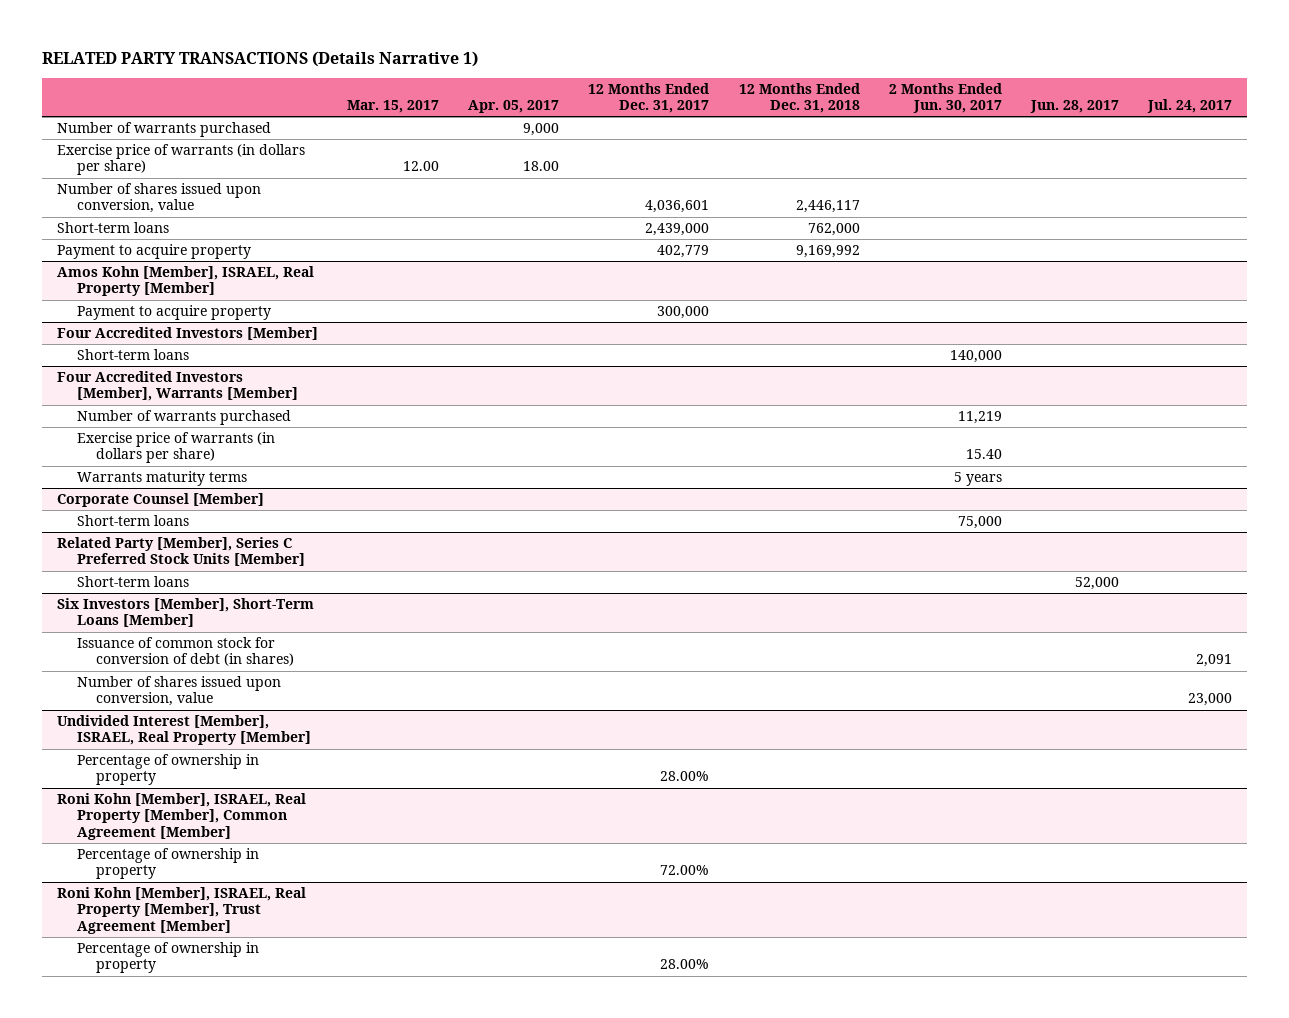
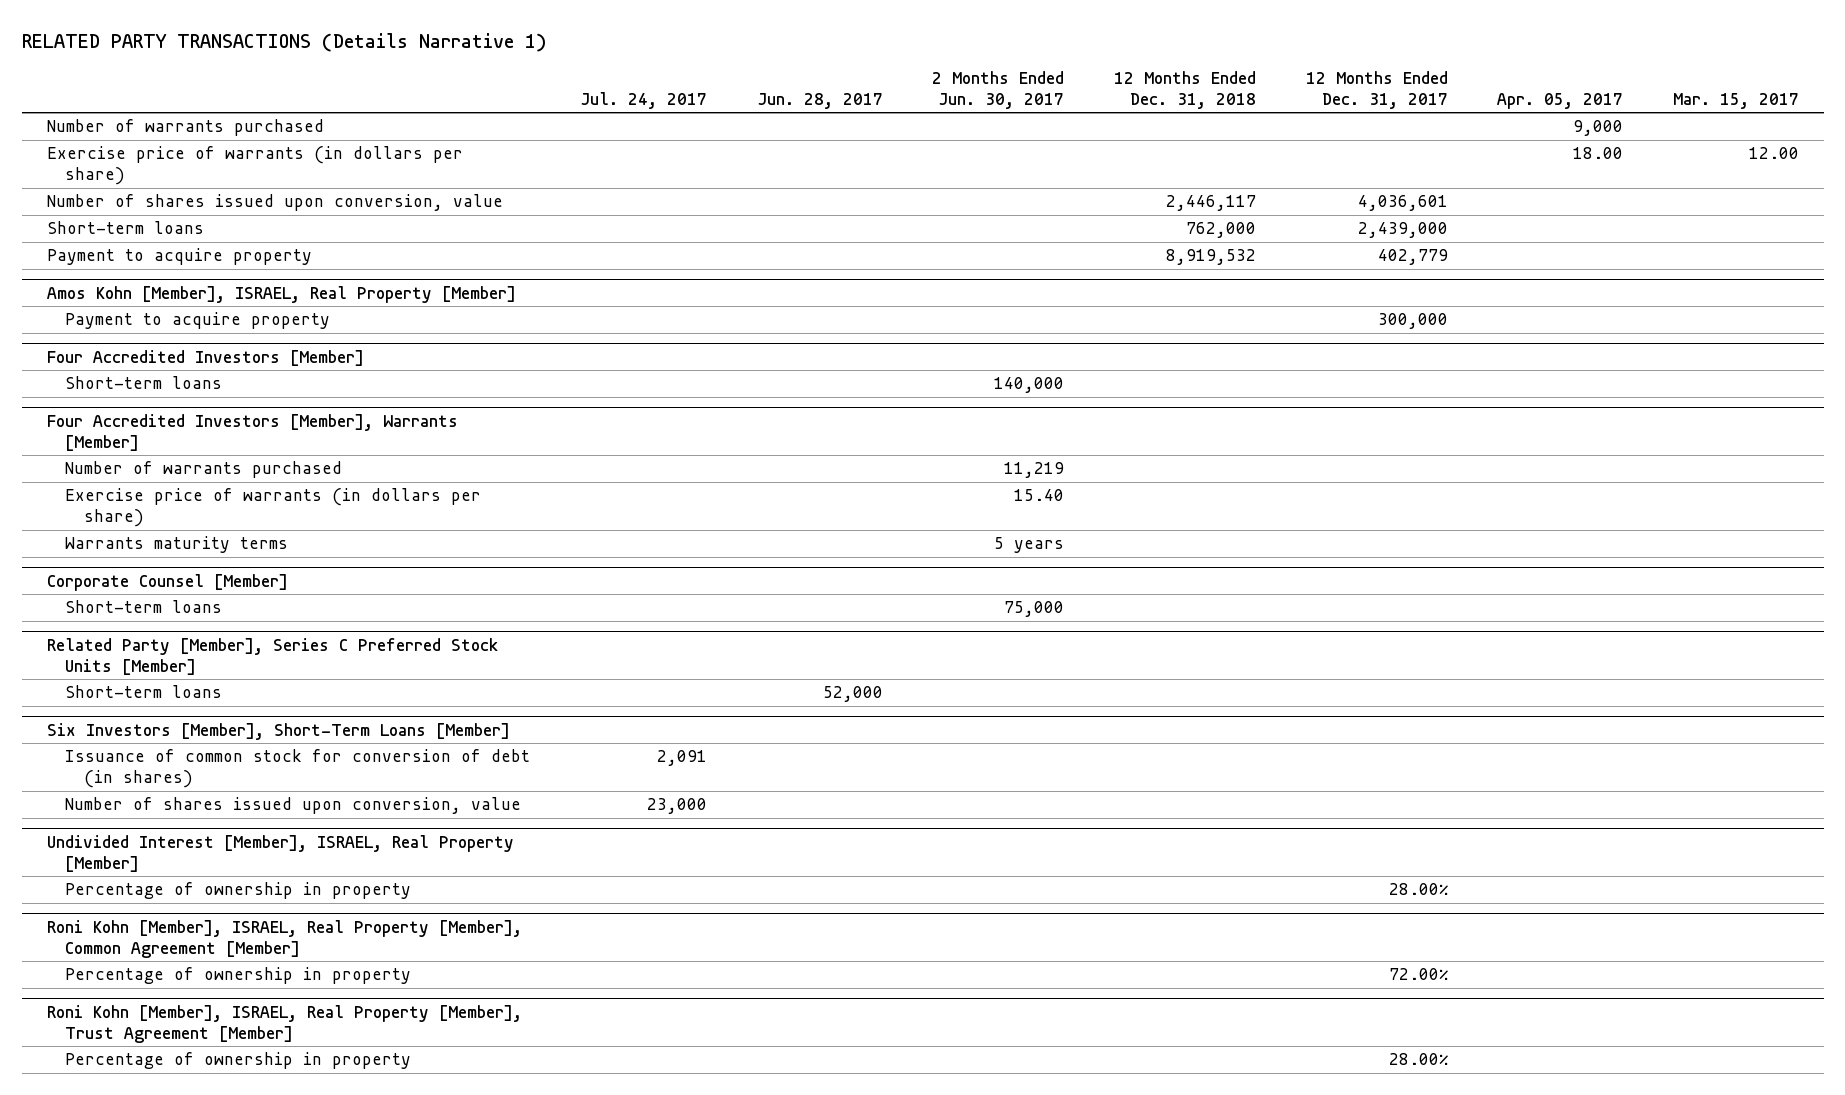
- | Mar. 15, 2017 | Apr. 05, 2017 | 12 Months Ended Dec. 31, 2017 | 12 Months Ended Dec. 31, 2018 | 2 Months Ended Jun. 30, 2017 | Jun. 28, 2017 | Jul. 24, 2017
+ | Jul. 24, 2017 | Jun. 28, 2017 | 2 Months Ended Jun. 30, 2017 | 12 Months Ended Dec. 31, 2018 | 12 Months Ended Dec. 31, 2017 | Apr. 05, 2017 | Mar. 15, 2017
- Payment to acquire property | | | 402,779 | 9,169,992 | | |
+ Payment to acquire property | | | | 8,919,532 | 402,779 | |

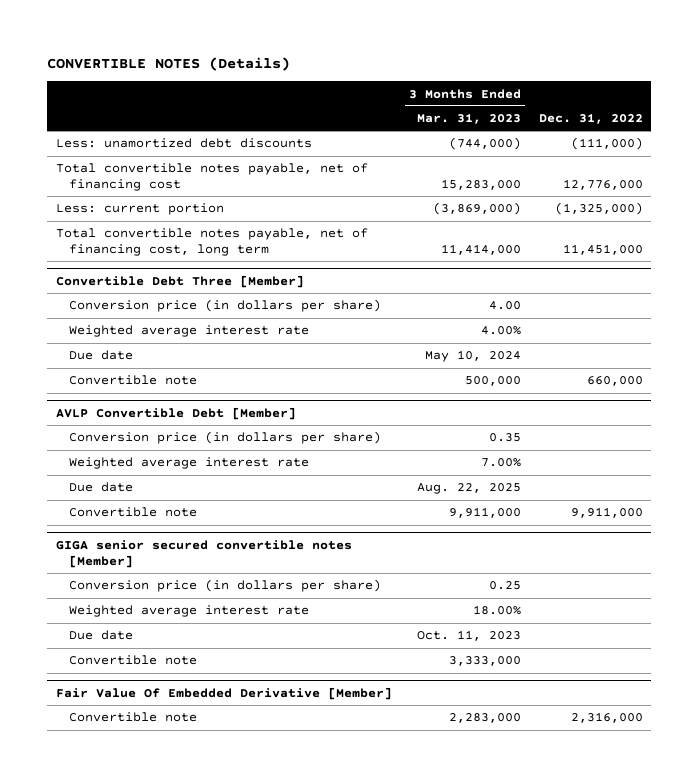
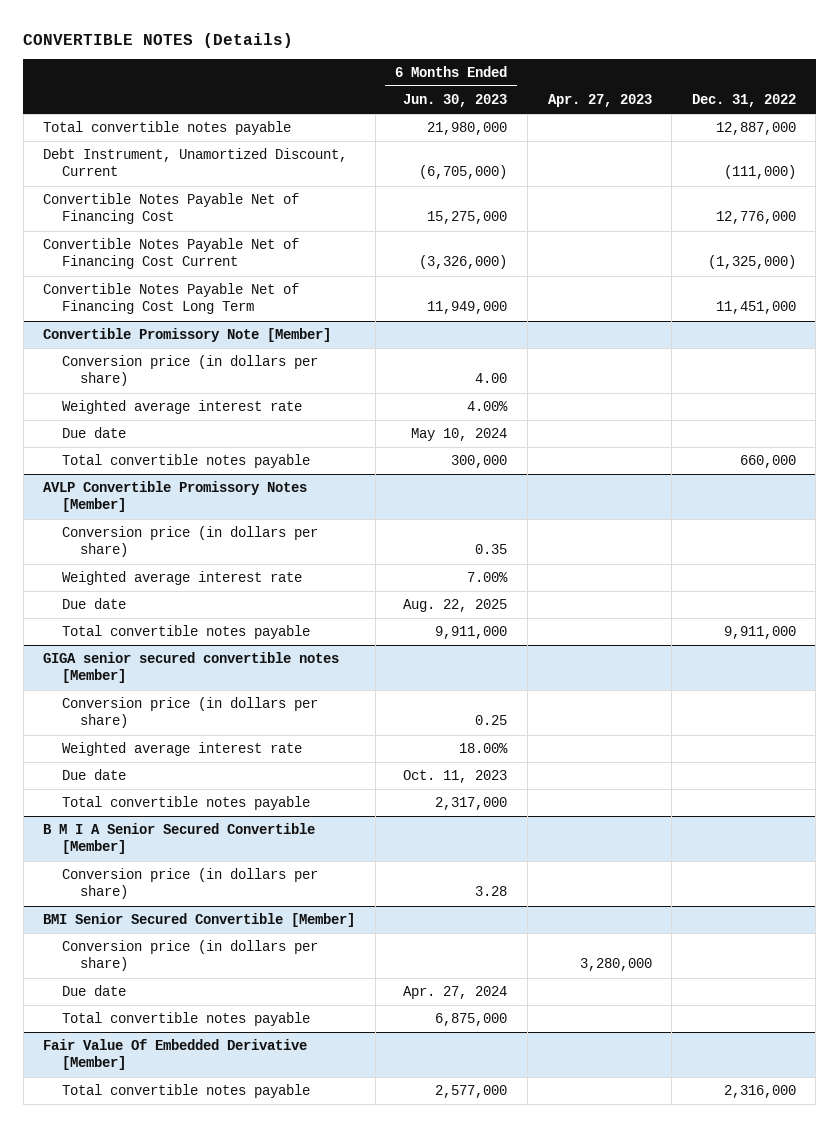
- | 3 Months Ended Mar. 31, 2023 | Dec. 31, 2022
+ | 6 Months Ended Jun. 30, 2023 | Apr. 27, 2023 | Dec. 31, 2022
- Less: unamortized debt discounts | (744,000) | (111,000)
- Total convertible notes payable, net of financing cost | 15,283,000 | 12,776,000
- Less: current portion | (3,869,000) | (1,325,000)
- Total convertible notes payable, net of financing cost, long term | 11,414,000 | 11,451,000
- Convertible Debt Three [Member]
- Conversion price (in dollars per share) | 4.00 |
- Weighted average interest rate | 4.00% |
- Due date | May 10, 2024 |
- Convertible note | 500,000 | 660,000
- AVLP Convertible Debt [Member]
- Conversion price (in dollars per share) | 0.35 |
- Weighted average interest rate | 7.00% |
- Due date | Aug. 22, 2025 |
- Convertible note | 9,911,000 | 9,911,000
+ Total convertible notes payable | 21,980,000 | | 12,887,000
+ Debt Instrument, Unamortized Discount, Current | (6,705,000) | | (111,000)
+ Convertible Notes Payable Net of Financing Cost | 15,275,000 | | 12,776,000
+ Convertible Notes Payable Net of Financing Cost Current | (3,326,000) | | (1,325,000)
+ Convertible Notes Payable Net of Financing Cost Long Term | 11,949,000 | | 11,451,000
+ Convertible Promissory Note [Member]
+ Conversion price (in dollars per share) | 4.00 | |
+ Weighted average interest rate | 4.00% | |
+ Due date | May 10, 2024 | |
+ Total convertible notes payable | 300,000 | | 660,000
+ AVLP Convertible Promissory Notes [Member]
+ Conversion price (in dollars per share) | 0.35 | |
+ Weighted average interest rate | 7.00% | |
+ Due date | Aug. 22, 2025 | |
+ Total convertible notes payable | 9,911,000 | | 9,911,000
@ GIGA senior secured convertible notes [Member]
- Convertible note | 3,333,000 |
+ Total convertible notes payable | 2,317,000 | |
+ B M I A Senior Secured Convertible [Member]
+ Conversion price (in dollars per share) | 3.28 | |
+ BMI Senior Secured Convertible [Member]
+ Conversion price (in dollars per share) | | 3,280,000 |
+ Due date | Apr. 27, 2024 | |
+ Total convertible notes payable | 6,875,000 | |
@ Fair Value Of Embedded Derivative [Member]
- Convertible note | 2,283,000 | 2,316,000
+ Total convertible notes payable | 2,577,000 | | 2,316,000

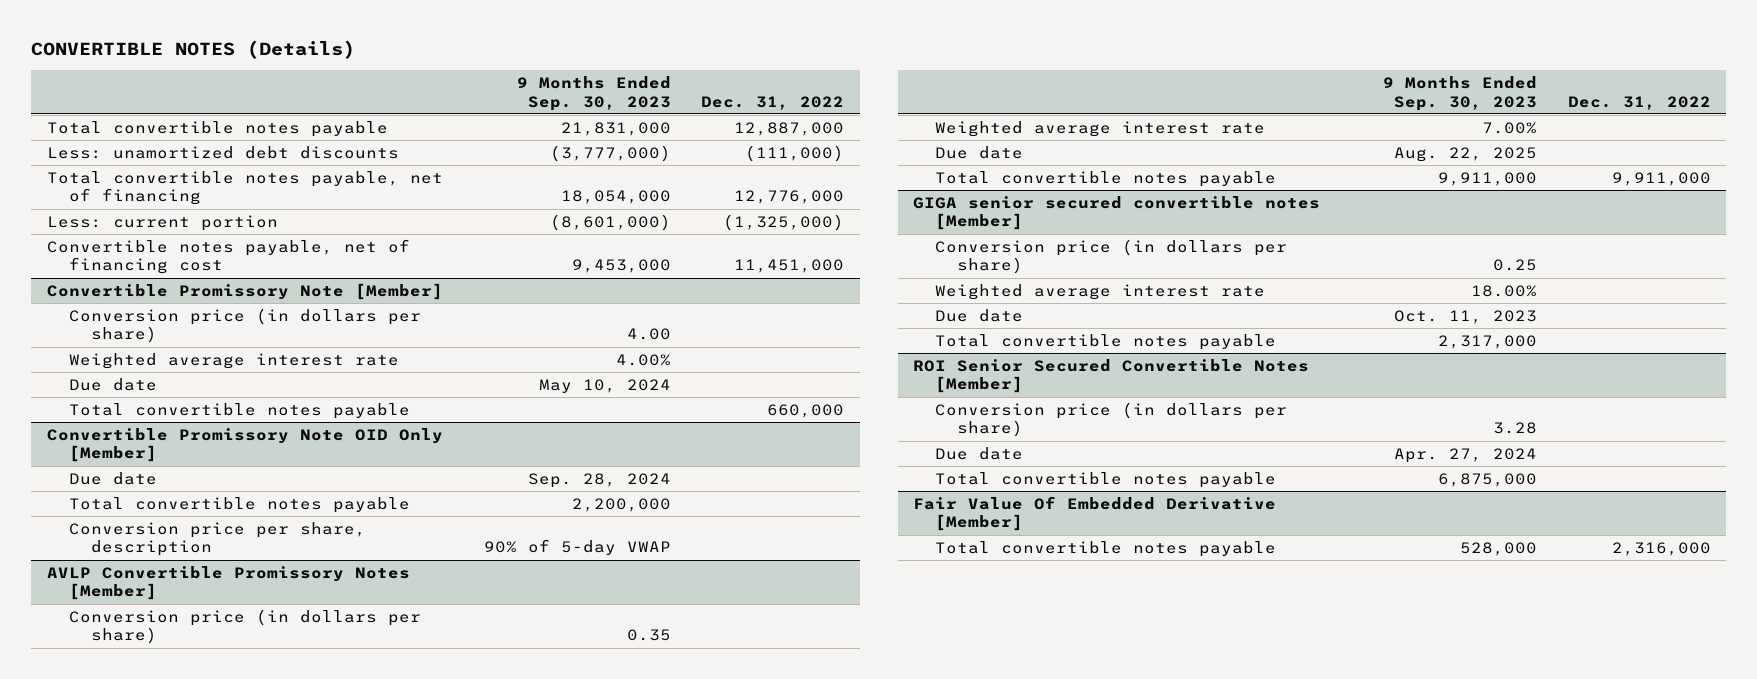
- | 6 Months Ended Jun. 30, 2023 | Apr. 27, 2023 | Dec. 31, 2022
+ | 9 Months Ended Sep. 30, 2023 | Dec. 31, 2022
- Debt Instrument, Unamortized Discount, Current | (6,705,000) | | (111,000)
- Convertible Notes Payable Net of Financing Cost | 15,275,000 | | 12,776,000
- Convertible Notes Payable Net of Financing Cost Current | (3,326,000) | | (1,325,000)
- Convertible Notes Payable Net of Financing Cost Long Term | 11,949,000 | | 11,451,000
+ Less: unamortized debt discounts | (3,777,000) | (111,000)
+ Total convertible notes payable, net of financing | 18,054,000 | 12,776,000
+ Less: current portion | (8,601,000) | (1,325,000)
+ Convertible notes payable, net of financing cost | 9,453,000 | 11,451,000
+ Convertible Promissory Note OID Only [Member]
+ Due date | Sep. 28, 2024 |
+ Total convertible notes payable | 2,200,000 |
+ Conversion price per share, description | 90% of 5-day VWAP |
- B M I A Senior Secured Convertible [Member]
- Conversion price (in dollars per share) | 3.28 | |
- BMI Senior Secured Convertible [Member]
- Conversion price (in dollars per share) | | 3,280,000 |
- Due date | Apr. 27, 2024 | |
- Total convertible notes payable | 6,875,000 | |
+ ROI Senior Secured Convertible Notes [Member]
+ Conversion price (in dollars per share) | 3.28 |
+ Due date | Apr. 27, 2024 |
+ Total convertible notes payable | 6,875,000 |

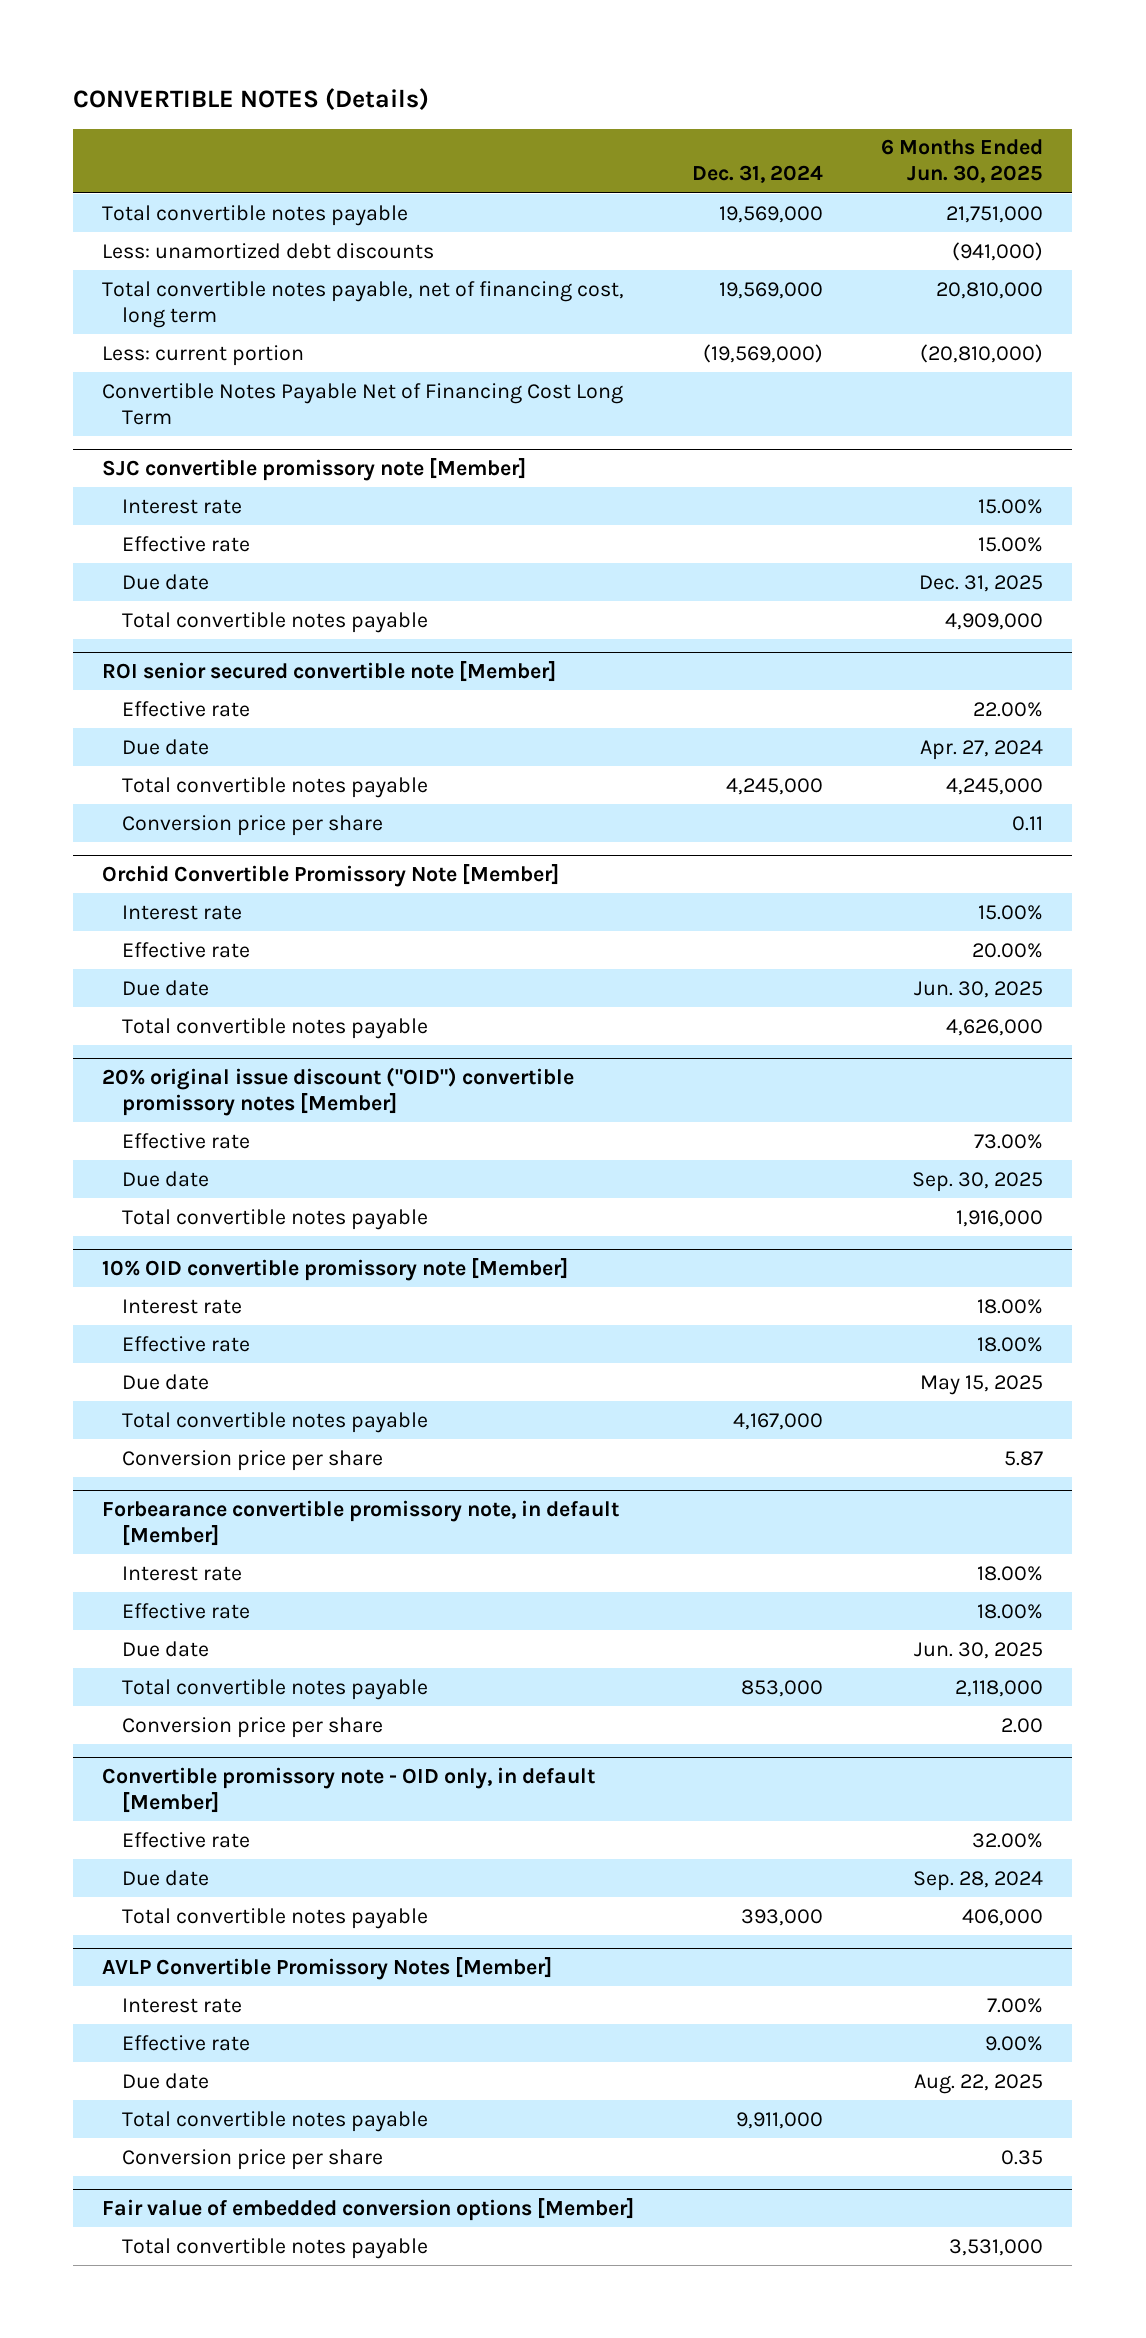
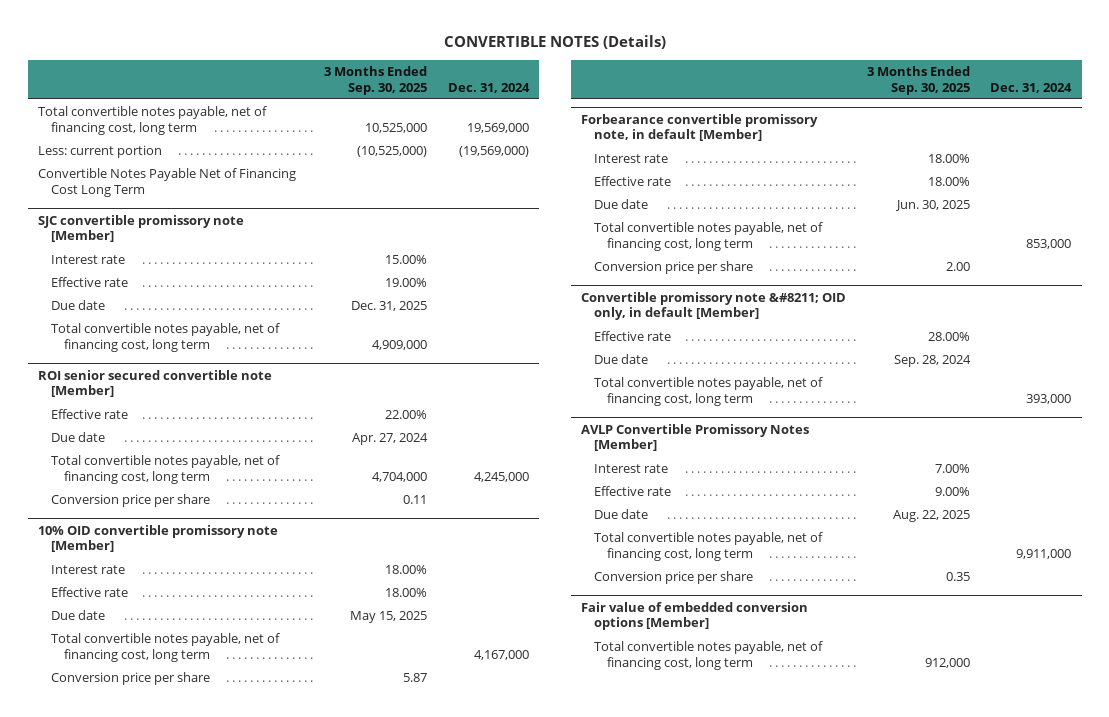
- | Dec. 31, 2024 | 6 Months Ended Jun. 30, 2025
+ | 3 Months Ended Sep. 30, 2025 | Dec. 31, 2024
- Total convertible notes payable | 19,569,000 | 21,751,000
- Less: unamortized debt discounts | | (941,000)
@ SJC convertible promissory note [Member]
- Total convertible notes payable | | 4,909,000
+ Total convertible notes payable, net of financing cost, long term | 4,909,000 |
@ ROI senior secured convertible note [Member]
- Total convertible notes payable | 4,245,000 | 4,245,000
+ Total convertible notes payable, net of financing cost, long term | 4,704,000 | 4,245,000
- Orchid Convertible Promissory Note [Member]
- Interest rate | | 15.00%
- Effective rate | | 20.00%
- Due date | | Jun. 30, 2025
- Total convertible notes payable | | 4,626,000
- 20% original issue discount ("OID") convertible promissory notes [Member]
- Effective rate | | 73.00%
- Due date | | Sep. 30, 2025
- Total convertible notes payable | | 1,916,000
@ 10% OID convertible promissory note [Member]
- Total convertible notes payable | 4,167,000 |
+ Total convertible notes payable, net of financing cost, long term | | 4,167,000
@ Forbearance convertible promissory note, in default [Member]
- Total convertible notes payable | 853,000 | 2,118,000
+ Total convertible notes payable, net of financing cost, long term | | 853,000
- Convertible promissory note - OID only, in default [Member]
+ Convertible promissory note &#8211; OID only, in default [Member]
- Total convertible notes payable | 393,000 | 406,000
+ Total convertible notes payable, net of financing cost, long term | | 393,000
@ AVLP Convertible Promissory Notes [Member]
- Total convertible notes payable | 9,911,000 |
+ Total convertible notes payable, net of financing cost, long term | | 9,911,000
@ Fair value of embedded conversion options [Member]
- Total convertible notes payable | | 3,531,000
+ Total convertible notes payable, net of financing cost, long term | 912,000 |

